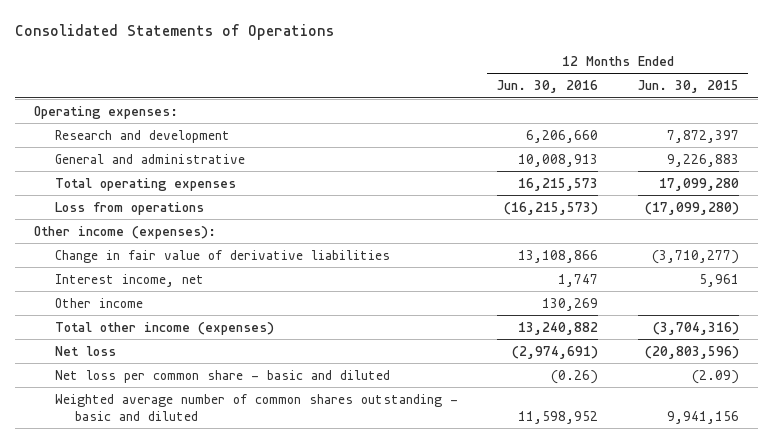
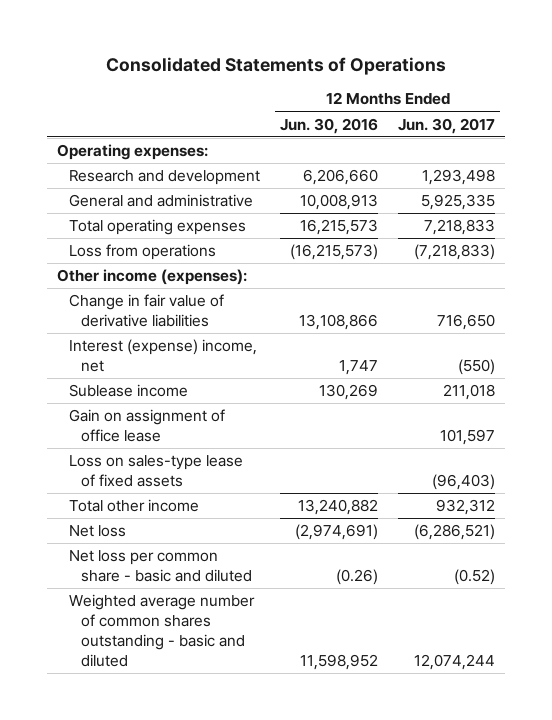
- | 12 Months Ended Jun. 30, 2016 | 12 Months Ended Jun. 30, 2015
+ | 12 Months Ended Jun. 30, 2016 | 12 Months Ended Jun. 30, 2017
- Interest income, net | 1,747 | 5,961
- Other income | 130,269 |
- Total other income (expenses) | 13,240,882 | (3,704,316)
+ Interest (expense) income, net | 1,747 | (550)
+ Sublease income | 130,269 | 211,018
+ Gain on assignment of office lease | | 101,597
+ Loss on sales-type lease of fixed assets | | (96,403)
+ Total other income | 13,240,882 | 932,312

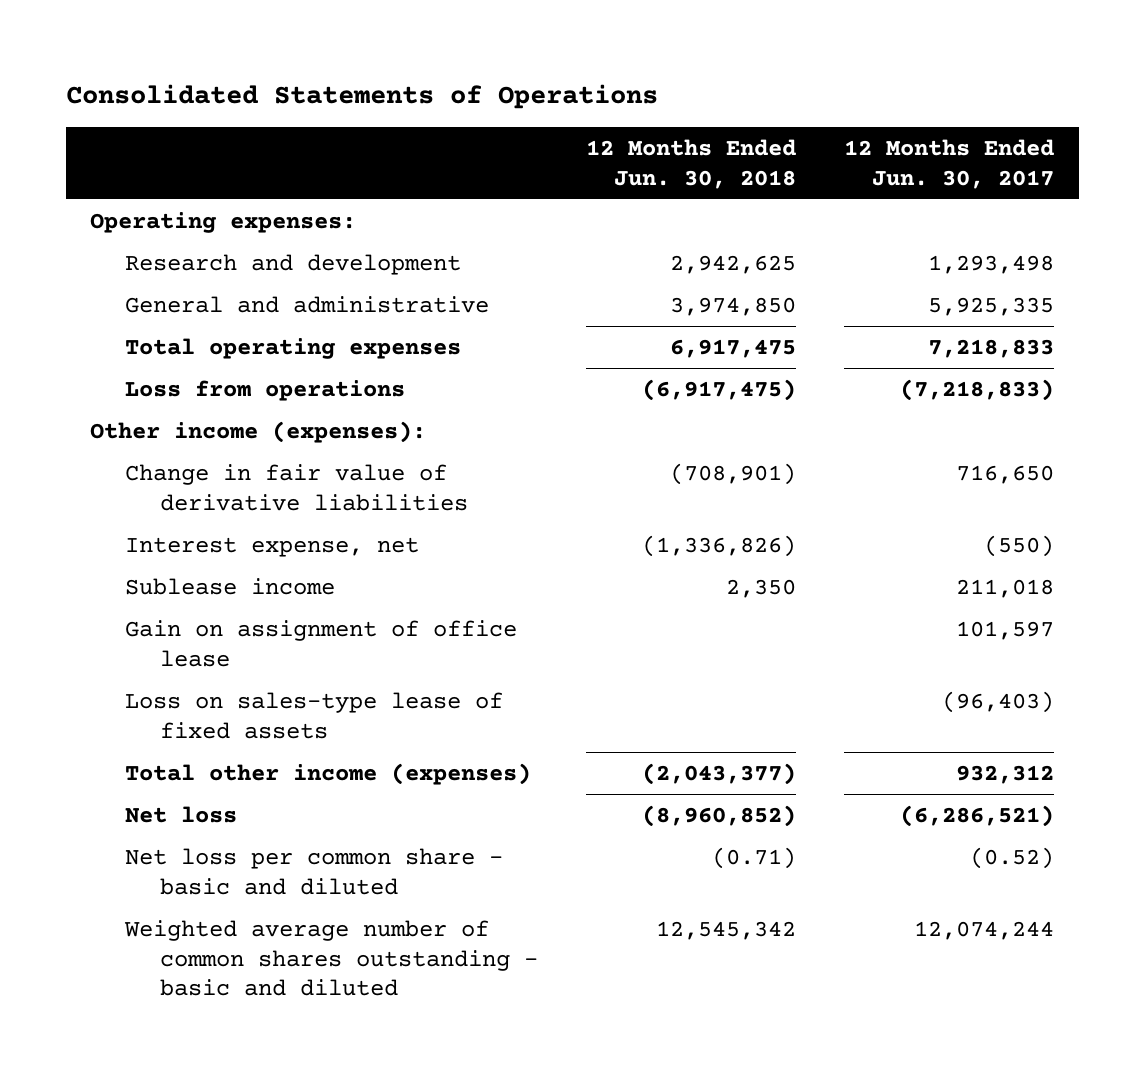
- | 12 Months Ended Jun. 30, 2016 | 12 Months Ended Jun. 30, 2017
+ | 12 Months Ended Jun. 30, 2018 | 12 Months Ended Jun. 30, 2017
- Interest (expense) income, net | 1,747 | (550)
+ Interest expense, net | (1,336,826) | (550)
- Total other income | 13,240,882 | 932,312
+ Total other income (expenses) | (2,043,377) | 932,312

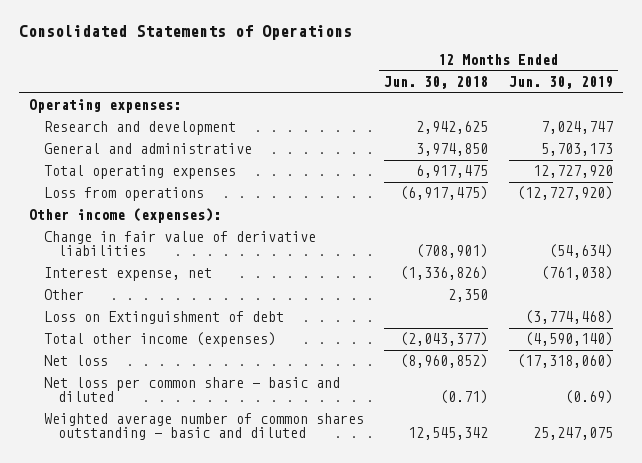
- | 12 Months Ended Jun. 30, 2018 | 12 Months Ended Jun. 30, 2017
+ | 12 Months Ended Jun. 30, 2018 | 12 Months Ended Jun. 30, 2019
- Sublease income | 2,350 | 211,018
- Gain on assignment of office lease | | 101,597
- Loss on sales-type lease of fixed assets | | (96,403)
+ Other | 2,350 |
+ Loss on Extinguishment of debt | | (3,774,468)

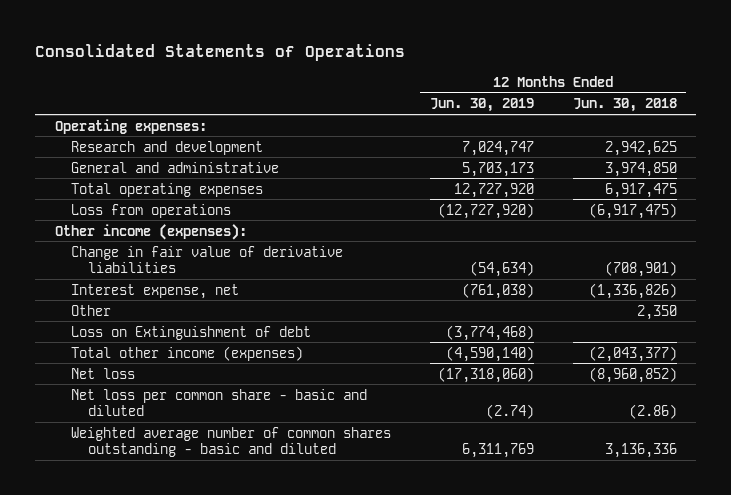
- | 12 Months Ended Jun. 30, 2018 | 12 Months Ended Jun. 30, 2019
+ | 12 Months Ended Jun. 30, 2019 | 12 Months Ended Jun. 30, 2018
- Net loss per common share - basic and diluted | (0.71) | (0.69)
- Weighted average number of common shares outstanding - basic and diluted | 12,545,342 | 25,247,075
+ Net loss per common share - basic and diluted | (2.74) | (2.86)
+ Weighted average number of common shares outstanding - basic and diluted | 6,311,769 | 3,136,336

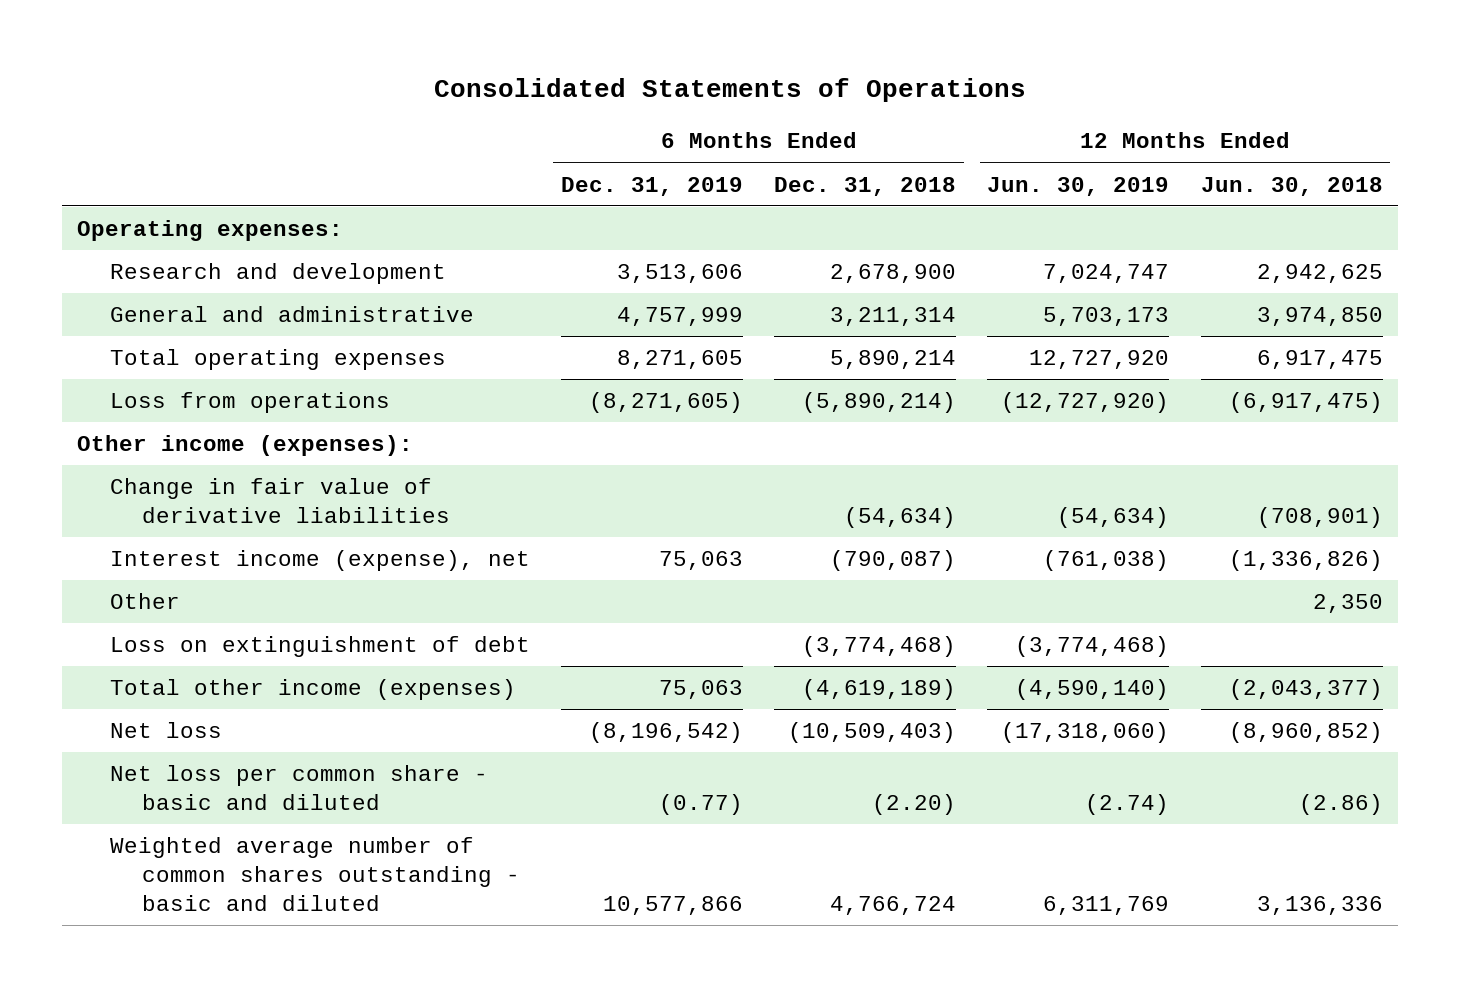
- | 12 Months Ended Jun. 30, 2019 | 12 Months Ended Jun. 30, 2018
+ | 6 Months Ended Dec. 31, 2019 | 6 Months Ended Dec. 31, 2018 | 12 Months Ended Jun. 30, 2019 | 12 Months Ended Jun. 30, 2018
- Interest expense, net | (761,038) | (1,336,826)
+ Interest income (expense), net | 75,063 | (790,087) | (761,038) | (1,336,826)
- Loss on Extinguishment of debt | (3,774,468) |
+ Loss on extinguishment of debt | | (3,774,468) | (3,774,468) |

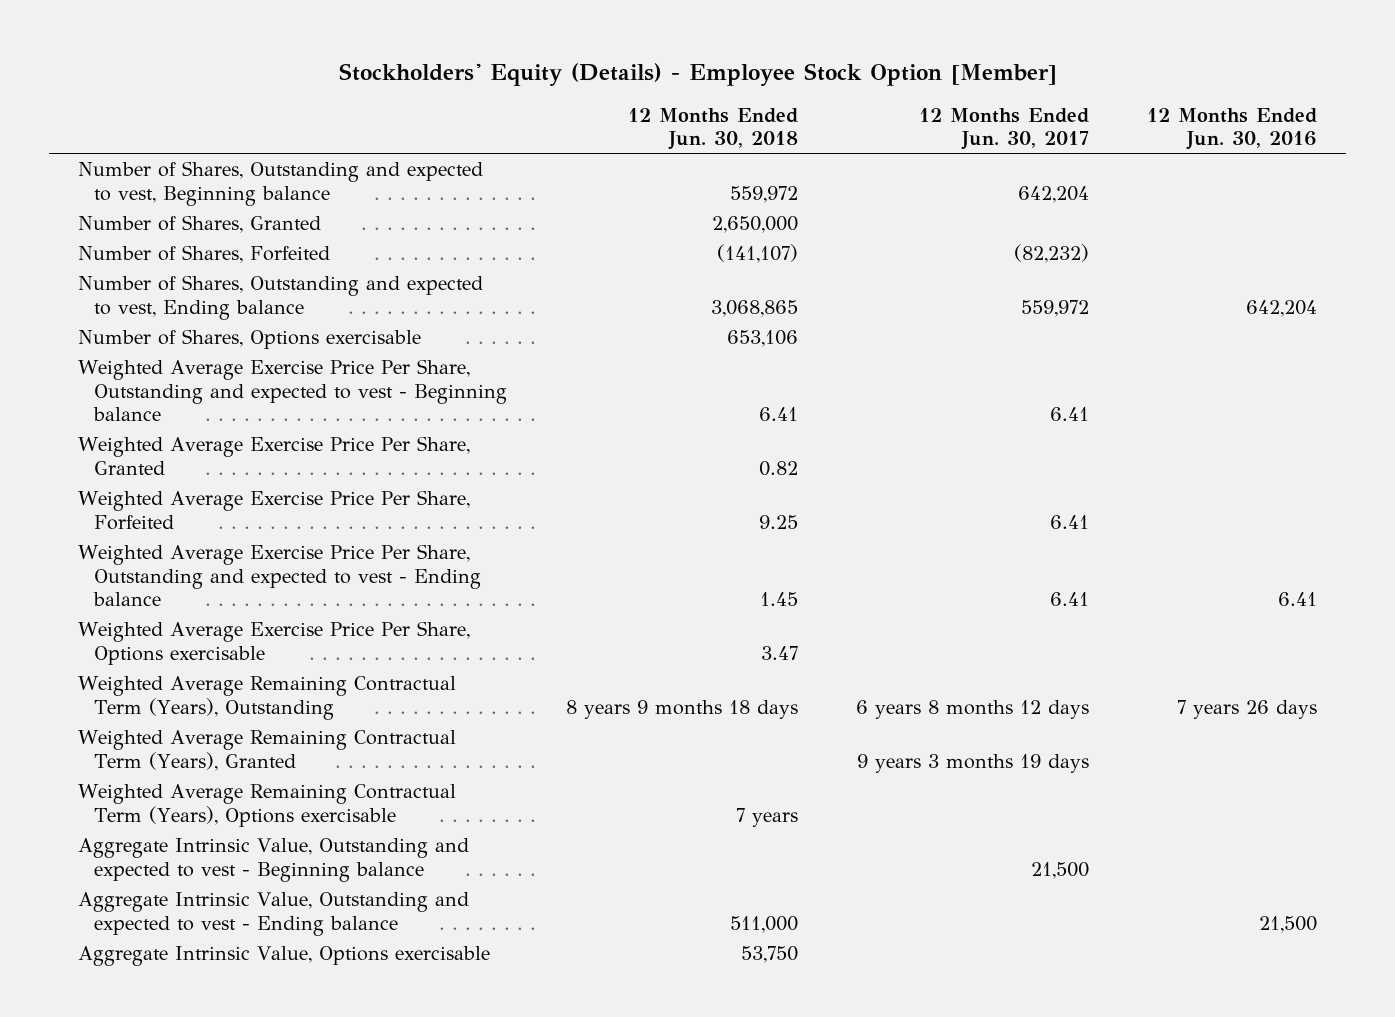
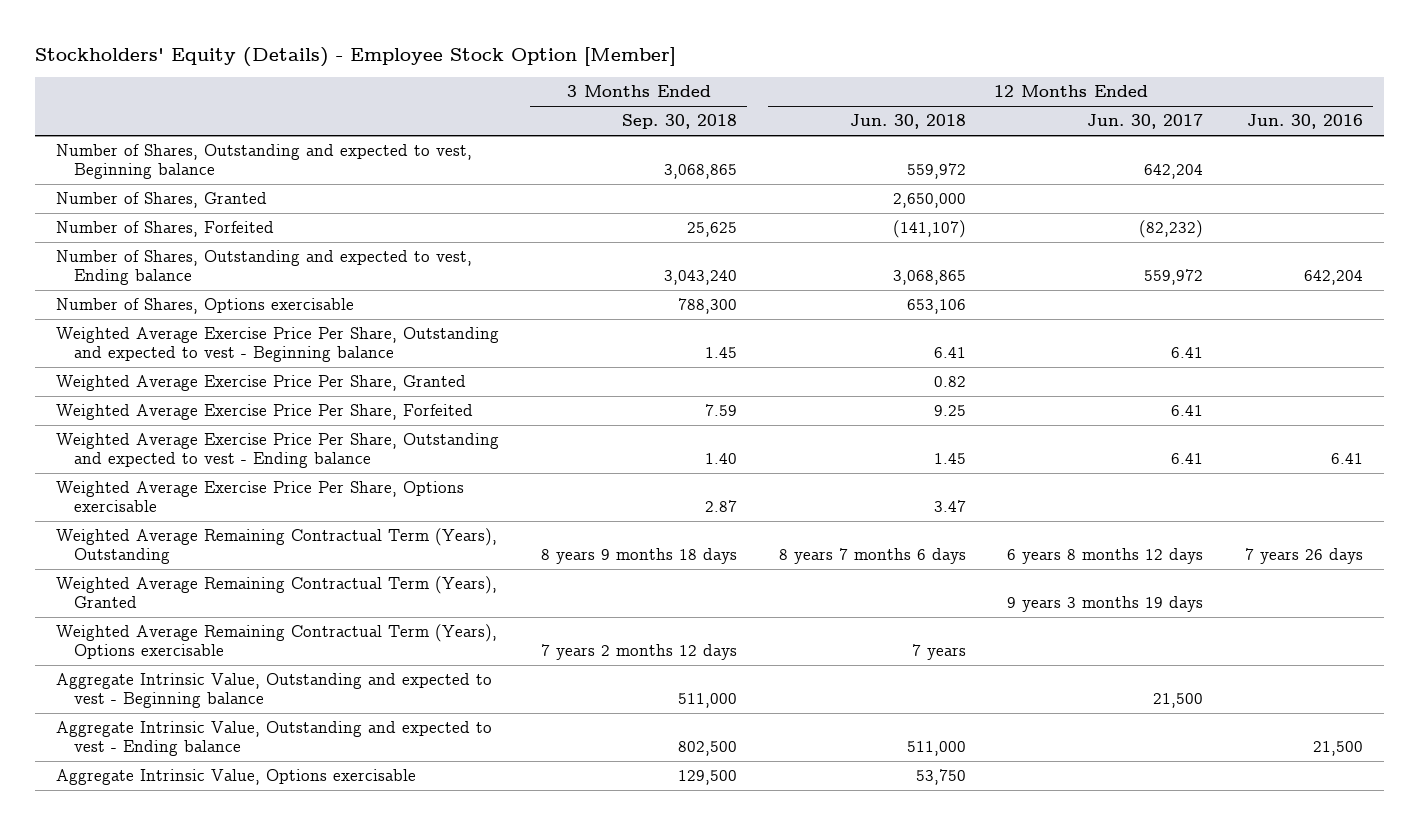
- | 12 Months Ended Jun. 30, 2018 | 12 Months Ended Jun. 30, 2017 | 12 Months Ended Jun. 30, 2016
+ | 3 Months Ended Sep. 30, 2018 | 12 Months Ended Jun. 30, 2018 | 12 Months Ended Jun. 30, 2017 | 12 Months Ended Jun. 30, 2016
- Weighted Average Remaining Contractual Term (Years), Outstanding | 8 years 9 months 18 days | 6 years 8 months 12 days | 7 years 26 days
+ Weighted Average Remaining Contractual Term (Years), Outstanding | 8 years 9 months 18 days | 8 years 7 months 6 days | 6 years 8 months 12 days | 7 years 26 days

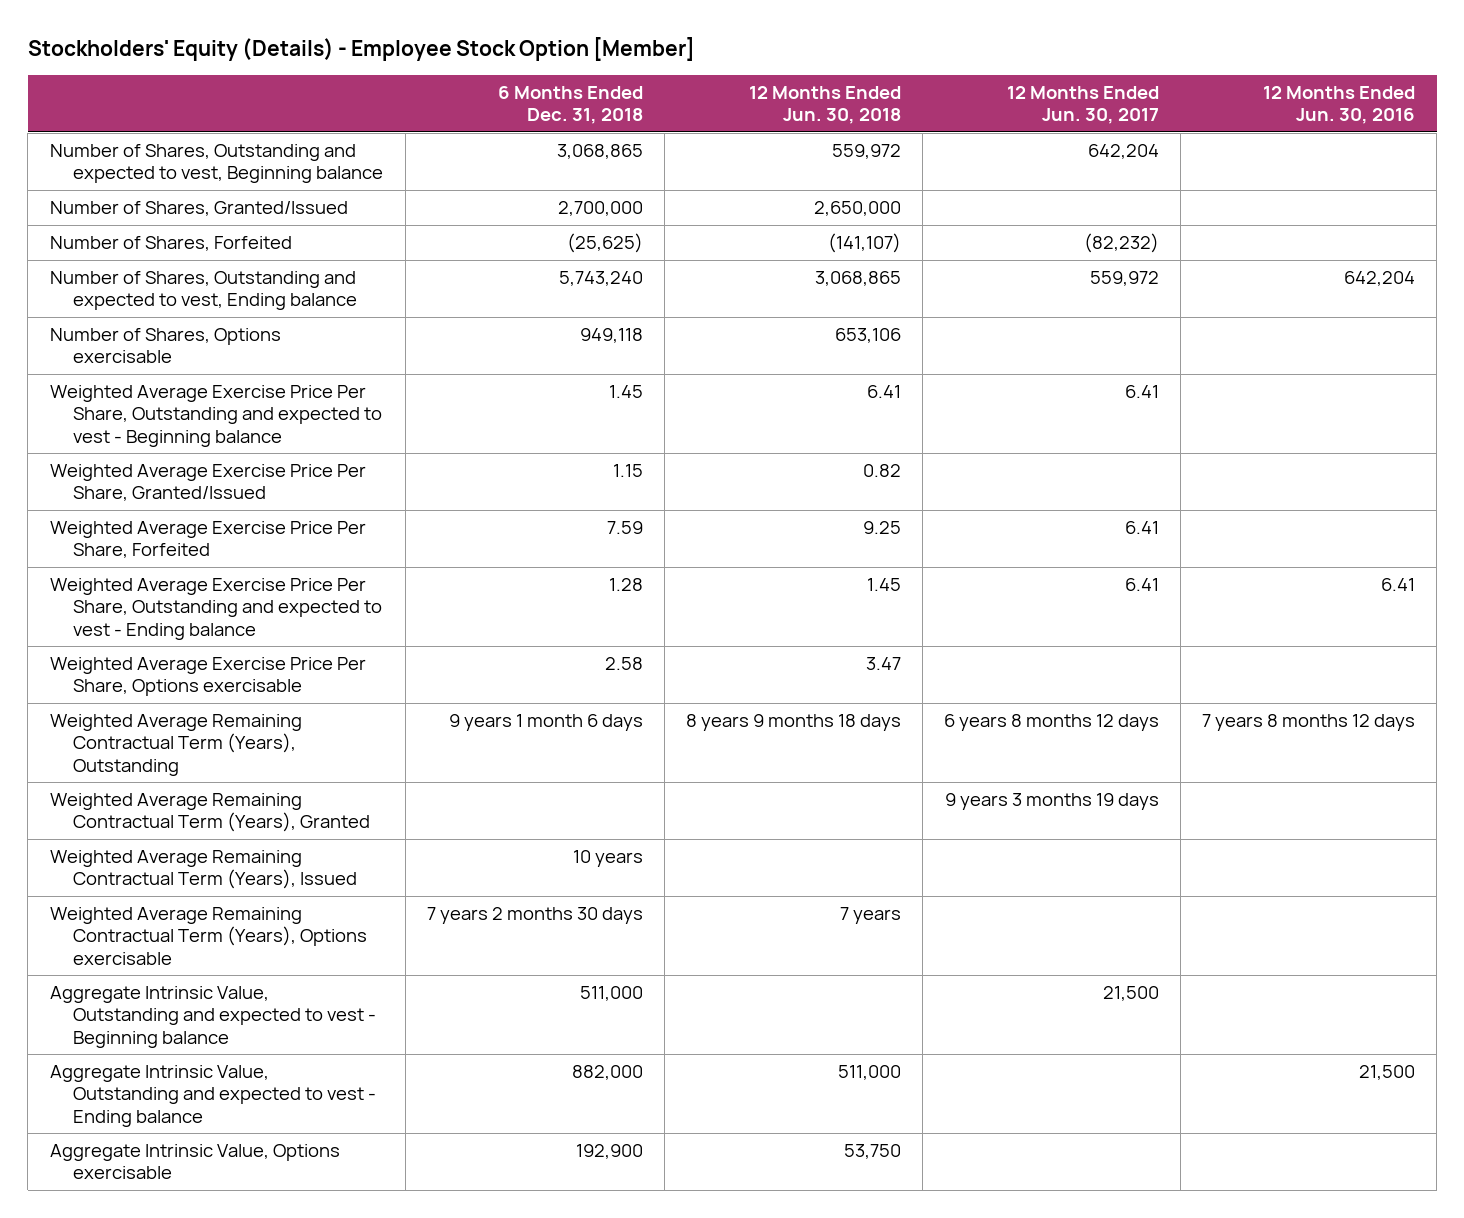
- | 3 Months Ended Sep. 30, 2018 | 12 Months Ended Jun. 30, 2018 | 12 Months Ended Jun. 30, 2017 | 12 Months Ended Jun. 30, 2016
+ | 6 Months Ended Dec. 31, 2018 | 12 Months Ended Jun. 30, 2018 | 12 Months Ended Jun. 30, 2017 | 12 Months Ended Jun. 30, 2016
- Number of Shares, Granted | | 2,650,000 | |
+ Number of Shares, Granted/Issued | 2,700,000 | 2,650,000 | |
- Weighted Average Exercise Price Per Share, Granted | | 0.82 | |
+ Weighted Average Exercise Price Per Share, Granted/Issued | 1.15 | 0.82 | |
- Weighted Average Remaining Contractual Term (Years), Outstanding | 8 years 9 months 18 days | 8 years 7 months 6 days | 6 years 8 months 12 days | 7 years 26 days
+ Weighted Average Remaining Contractual Term (Years), Outstanding | 9 years 1 month 6 days | 8 years 9 months 18 days | 6 years 8 months 12 days | 7 years 8 months 12 days
+ Weighted Average Remaining Contractual Term (Years), Issued | 10 years | | |

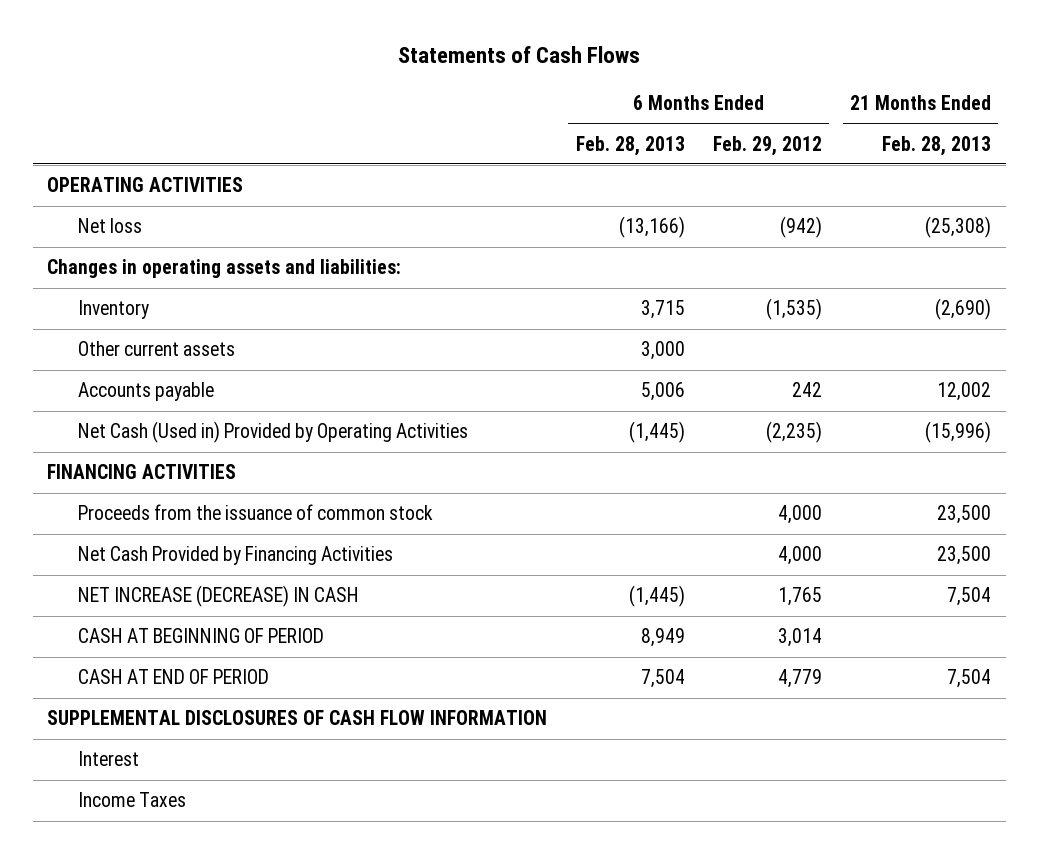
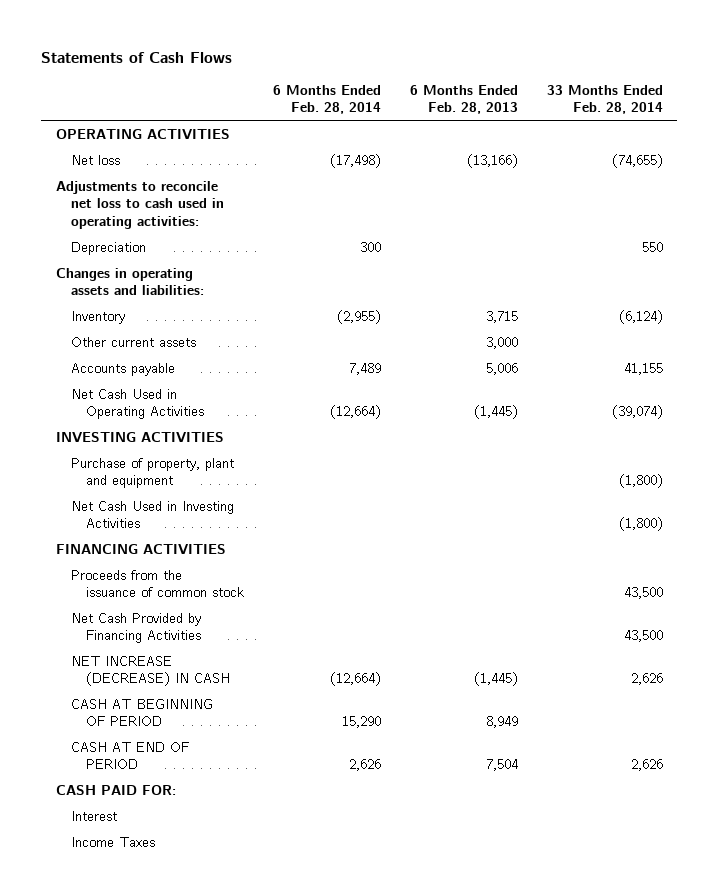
- | 6 Months Ended Feb. 28, 2013 | 6 Months Ended Feb. 29, 2012 | 21 Months Ended Feb. 28, 2013
+ | 6 Months Ended Feb. 28, 2014 | 6 Months Ended Feb. 28, 2013 | 33 Months Ended Feb. 28, 2014
+ Adjustments to reconcile net loss to cash used in operating activities:
+ Depreciation | 300 | | 550
- Net Cash (Used in) Provided by Operating Activities | (1,445) | (2,235) | (15,996)
+ Net Cash Used in Operating Activities | (12,664) | (1,445) | (39,074)
+ INVESTING ACTIVITIES
+ Purchase of property, plant and equipment | | | (1,800)
+ Net Cash Used in Investing Activities | | | (1,800)
- SUPPLEMENTAL DISCLOSURES OF CASH FLOW INFORMATION
+ CASH PAID FOR:

